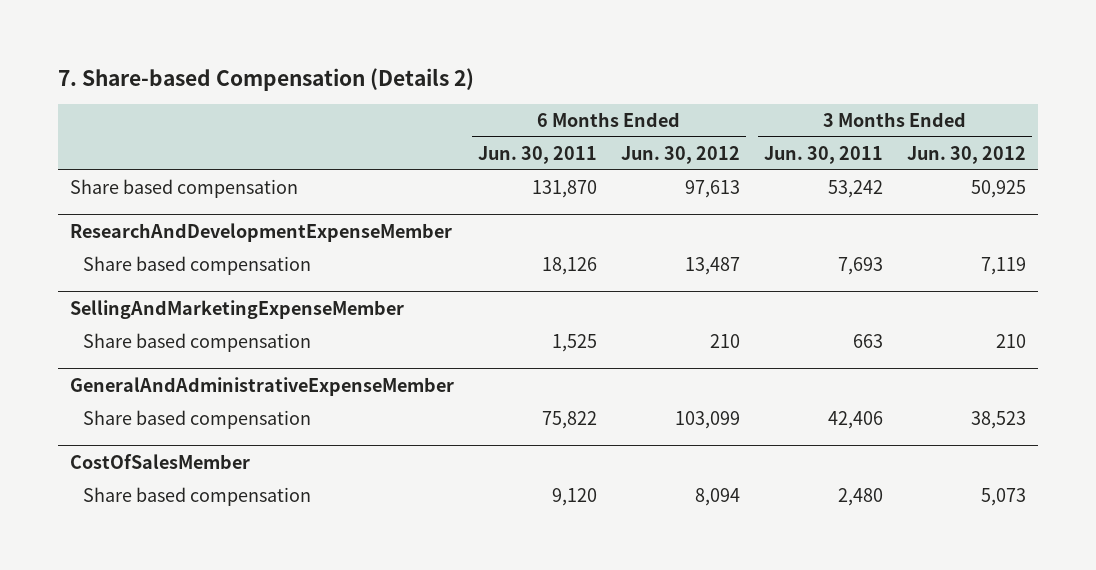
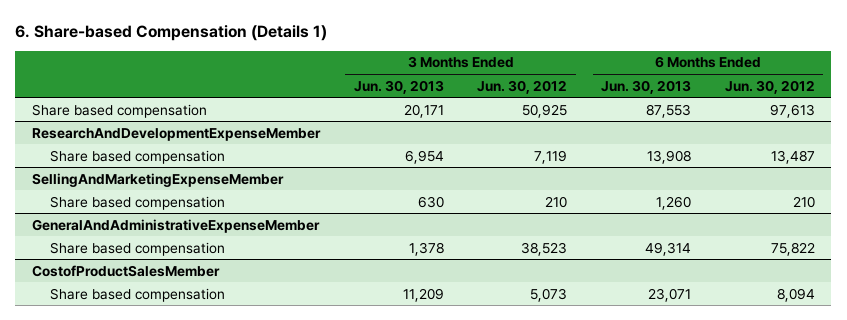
- 7. Share-based Compensation (Details 2)
+ 6. Share-based Compensation (Details 1)
- | 6 Months Ended Jun. 30, 2011 | 6 Months Ended Jun. 30, 2012 | 3 Months Ended Jun. 30, 2011 | 3 Months Ended Jun. 30, 2012
+ | 3 Months Ended Jun. 30, 2013 | 3 Months Ended Jun. 30, 2012 | 6 Months Ended Jun. 30, 2013 | 6 Months Ended Jun. 30, 2012
@ GeneralAndAdministrativeExpenseMember
- Share based compensation | 75,822 | 103,099 | 42,406 | 38,523
- CostOfSalesMember
@ GeneralAndAdministrativeExpenseMember
+ Share based compensation | 1,378 | 38,523 | 49,314 | 75,822
+ CostofProductSalesMember

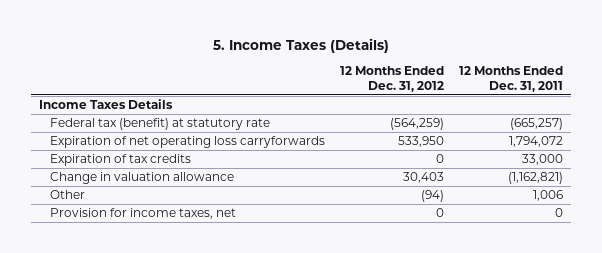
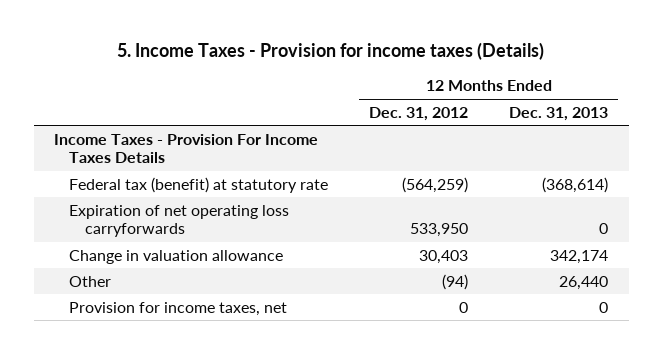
- 5. Income Taxes (Details)
+ 5. Income Taxes - Provision for income taxes (Details)
- | 12 Months Ended Dec. 31, 2012 | 12 Months Ended Dec. 31, 2011
+ | 12 Months Ended Dec. 31, 2012 | 12 Months Ended Dec. 31, 2013
- Income Taxes Details
+ Income Taxes - Provision For Income Taxes Details
- Expiration of tax credits | 0 | 33,000

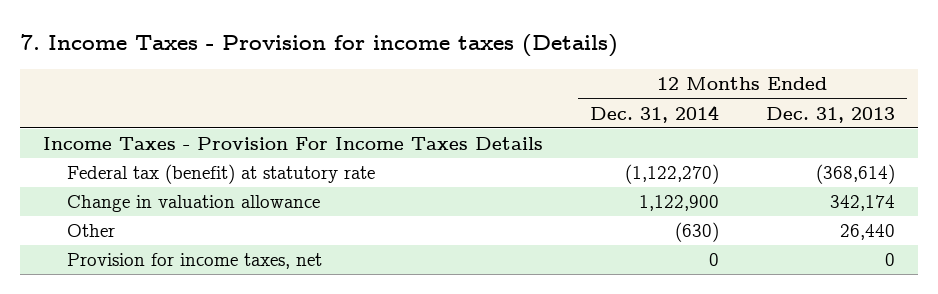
- 5. Income Taxes - Provision for income taxes (Details)
+ 7. Income Taxes - Provision for income taxes (Details)
- | 12 Months Ended Dec. 31, 2012 | 12 Months Ended Dec. 31, 2013
+ | 12 Months Ended Dec. 31, 2014 | 12 Months Ended Dec. 31, 2013
- Expiration of net operating loss carryforwards | 533,950 | 0

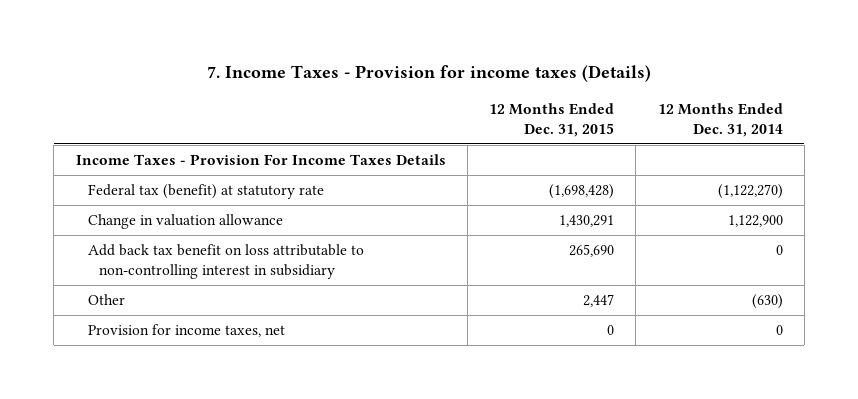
- | 12 Months Ended Dec. 31, 2014 | 12 Months Ended Dec. 31, 2013
+ | 12 Months Ended Dec. 31, 2015 | 12 Months Ended Dec. 31, 2014
+ Add back tax benefit on loss attributable to non-controlling interest in subsidiary | 265,690 | 0

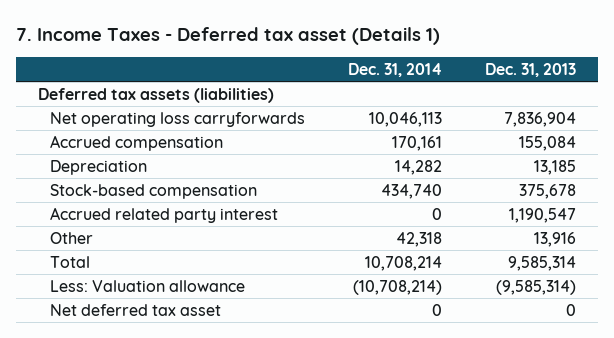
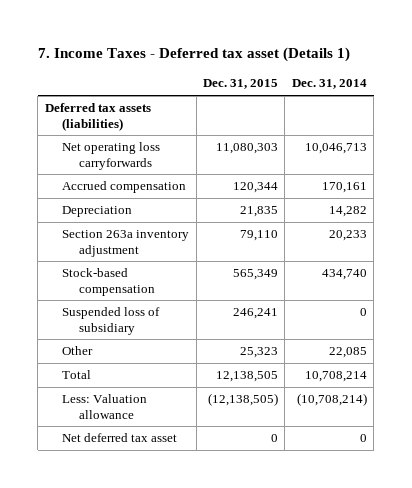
- | Dec. 31, 2014 | Dec. 31, 2013
+ | Dec. 31, 2015 | Dec. 31, 2014
- Net operating loss carryforwards | 10,046,113 | 7,836,904
+ Net operating loss carryforwards | 11,080,303 | 10,046,713
+ Section 263a inventory adjustment | 79,110 | 20,233
- Accrued related party interest | 0 | 1,190,547
- Other | 42,318 | 13,916
+ Suspended loss of subsidiary | 246,241 | 0
+ Other | 25,323 | 22,085

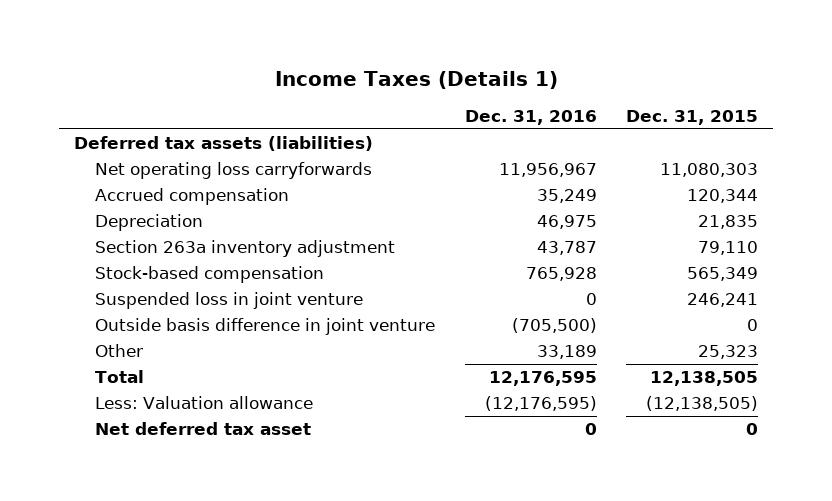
- 7. Income Taxes - Deferred tax asset (Details 1)
+ Income Taxes (Details 1)
- | Dec. 31, 2015 | Dec. 31, 2014
+ | Dec. 31, 2016 | Dec. 31, 2015
- Suspended loss of subsidiary | 246,241 | 0
+ Suspended loss in joint venture | 0 | 246,241
+ Outside basis difference in joint venture | (705,500) | 0

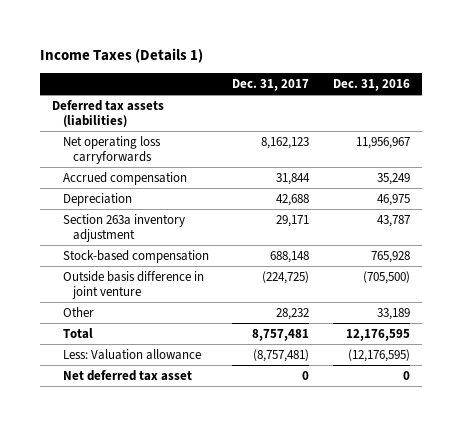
- | Dec. 31, 2016 | Dec. 31, 2015
+ | Dec. 31, 2017 | Dec. 31, 2016
- Suspended loss in joint venture | 0 | 246,241

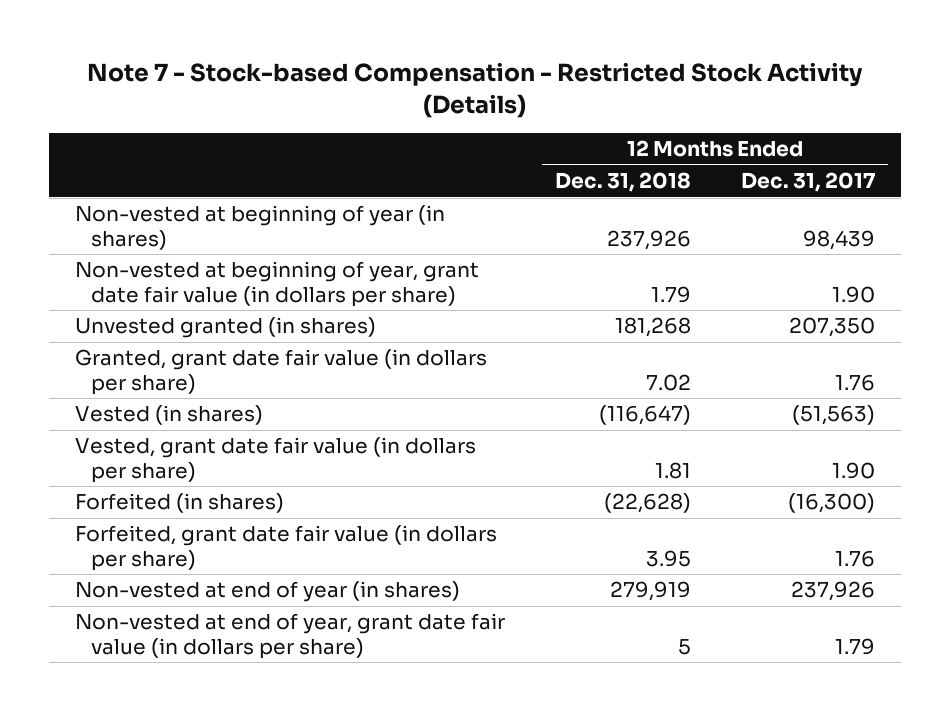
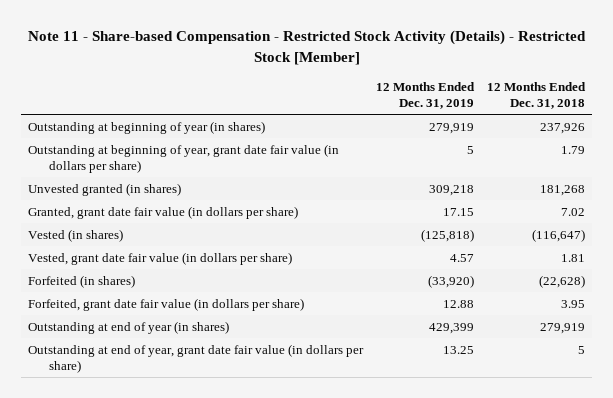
- Note 7 - Stock-based Compensation - Restricted Stock Activity (Details)
+ Note 11 - Share-based Compensation - Restricted Stock Activity (Details) - Restricted Stock [Member]
- | 12 Months Ended Dec. 31, 2018 | 12 Months Ended Dec. 31, 2017
+ | 12 Months Ended Dec. 31, 2019 | 12 Months Ended Dec. 31, 2018
- Non-vested at beginning of year (in shares) | 237,926 | 98,439
- Non-vested at beginning of year, grant date fair value (in dollars per share) | 1.79 | 1.90
+ Outstanding at beginning of year (in shares) | 279,919 | 237,926
+ Outstanding at beginning of year, grant date fair value (in dollars per share) | 5 | 1.79
- Non-vested at end of year (in shares) | 279,919 | 237,926
- Non-vested at end of year, grant date fair value (in dollars per share) | 5 | 1.79
+ Outstanding at end of year (in shares) | 429,399 | 279,919
+ Outstanding at end of year, grant date fair value (in dollars per share) | 13.25 | 5

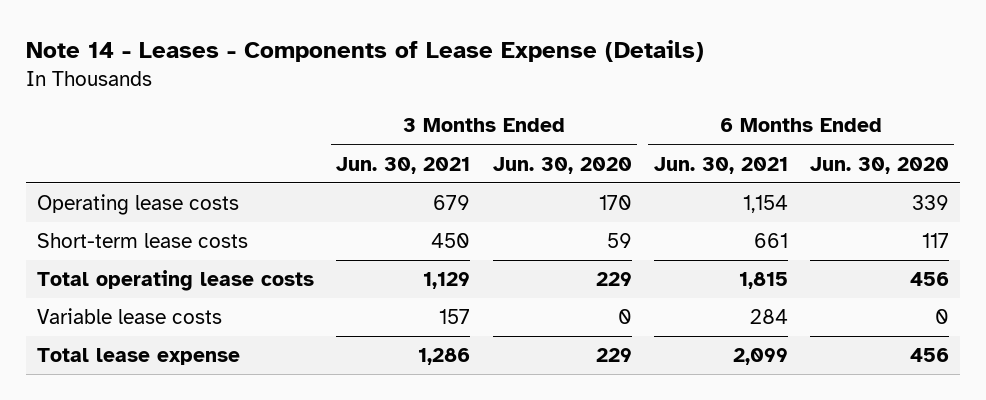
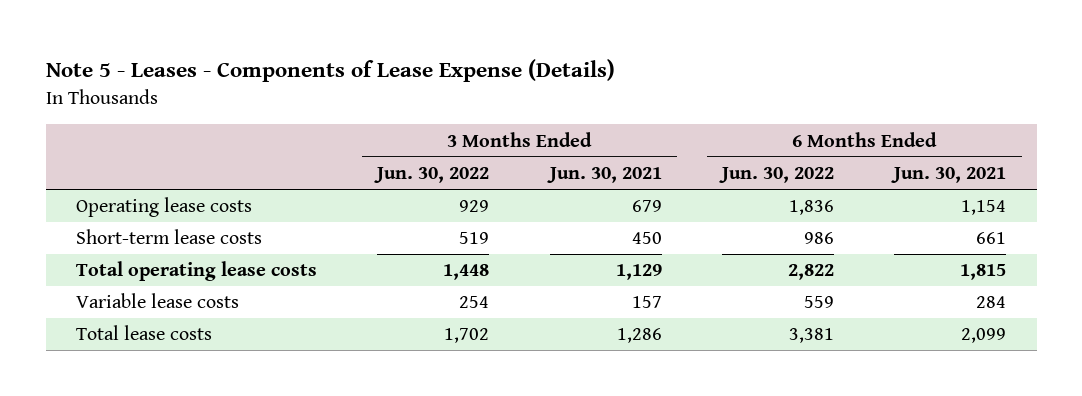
- Note 14 - Leases - Components of Lease Expense (Details)
+ Note 5 - Leases - Components of Lease Expense (Details)
- | 3 Months Ended Jun. 30, 2021 | 3 Months Ended Jun. 30, 2020 | 6 Months Ended Jun. 30, 2021 | 6 Months Ended Jun. 30, 2020
+ | 3 Months Ended Jun. 30, 2022 | 3 Months Ended Jun. 30, 2021 | 6 Months Ended Jun. 30, 2022 | 6 Months Ended Jun. 30, 2021
- Total lease expense | 1,286 | 229 | 2,099 | 456
+ Total lease costs | 1,702 | 1,286 | 3,381 | 2,099

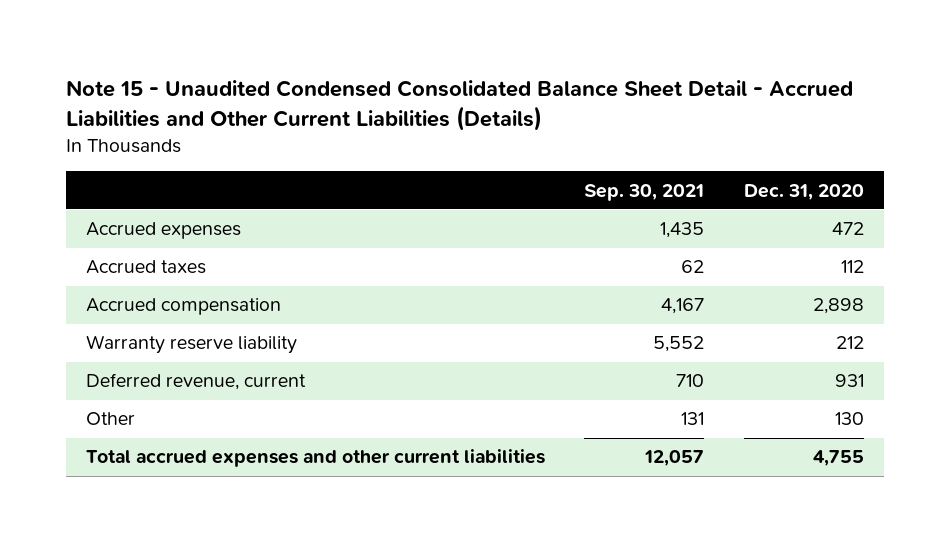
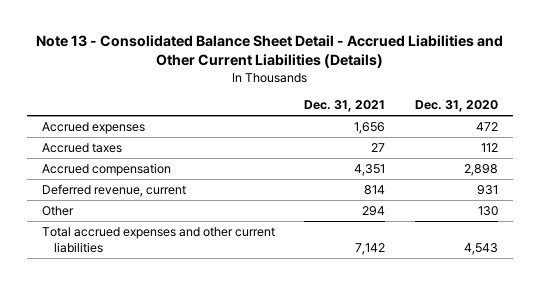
- Note 15 - Unaudited Condensed Consolidated Balance Sheet Detail - Accrued Liabilities and Other Current Liabilities (Details)
+ Note 13 - Consolidated Balance Sheet Detail - Accrued Liabilities and Other Current Liabilities (Details)
- | Sep. 30, 2021 | Dec. 31, 2020
+ | Dec. 31, 2021 | Dec. 31, 2020
- Warranty reserve liability | 5,552 | 212
- Total accrued expenses and other current liabilities | 12,057 | 4,755
+ Total accrued expenses and other current liabilities | 7,142 | 4,543

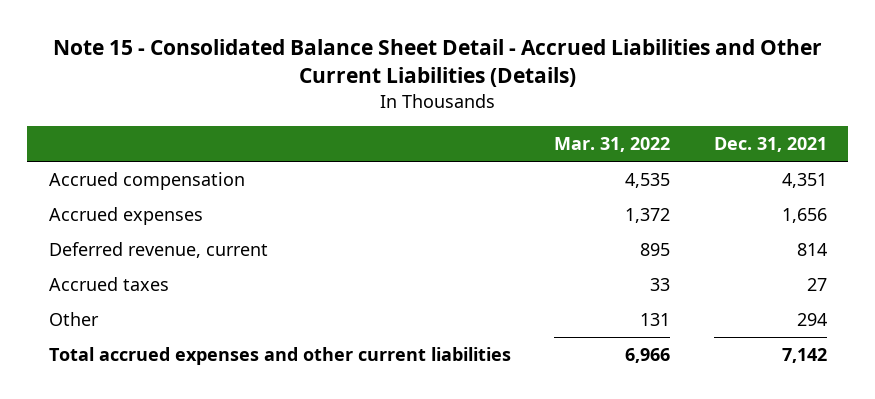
- Note 13 - Consolidated Balance Sheet Detail - Accrued Liabilities and Other Current Liabilities (Details)
+ Note 15 - Consolidated Balance Sheet Detail - Accrued Liabilities and Other Current Liabilities (Details)
- | Dec. 31, 2021 | Dec. 31, 2020
+ | Mar. 31, 2022 | Dec. 31, 2021
moved down: Accrued expenses | 1,372 | 1,656
moved down: Accrued taxes | 33 | 27

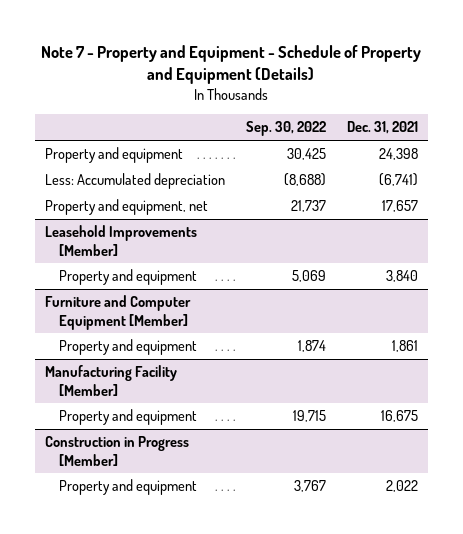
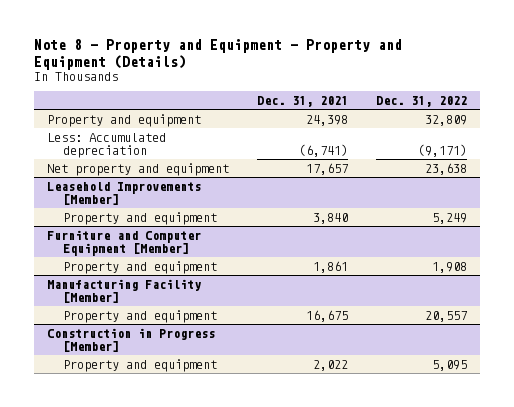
- Note 7 - Property and Equipment - Schedule of Property and Equipment (Details)
+ Note 8 - Property and Equipment - Property and Equipment (Details)
- | Sep. 30, 2022 | Dec. 31, 2021
+ | Dec. 31, 2021 | Dec. 31, 2022
- Property and equipment, net | 21,737 | 17,657
+ Net property and equipment | 17,657 | 23,638

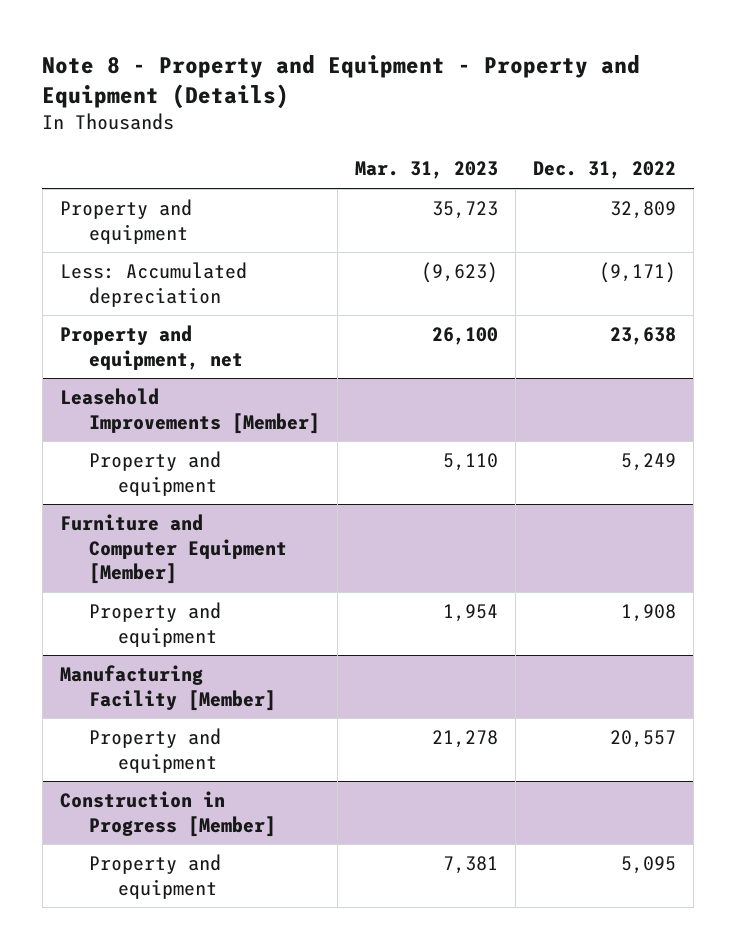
- | Dec. 31, 2021 | Dec. 31, 2022
+ | Mar. 31, 2023 | Dec. 31, 2022
- Net property and equipment | 17,657 | 23,638
+ Property and equipment, net | 26,100 | 23,638

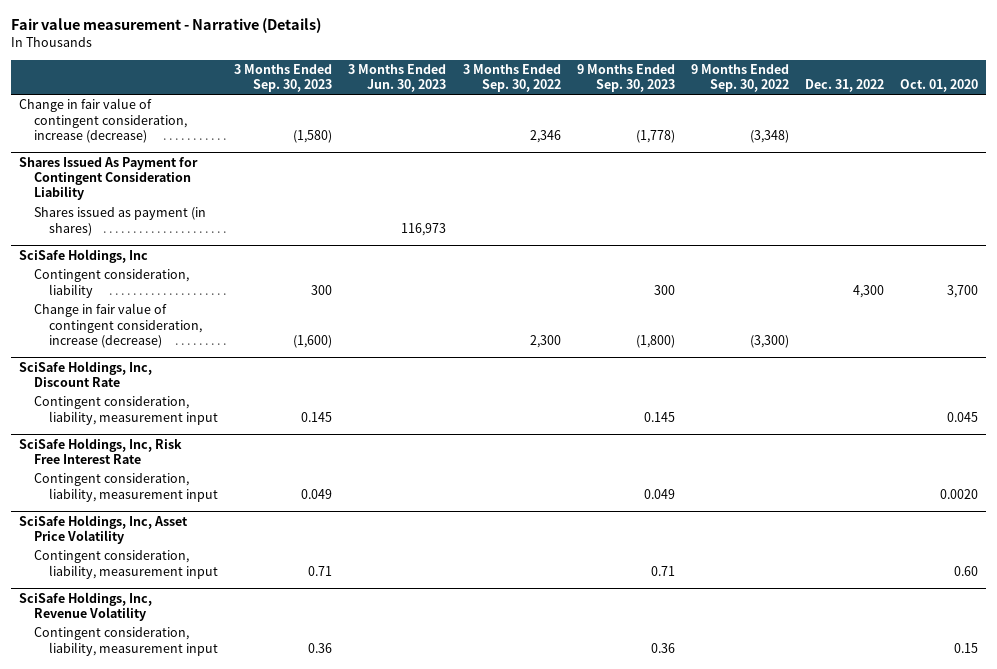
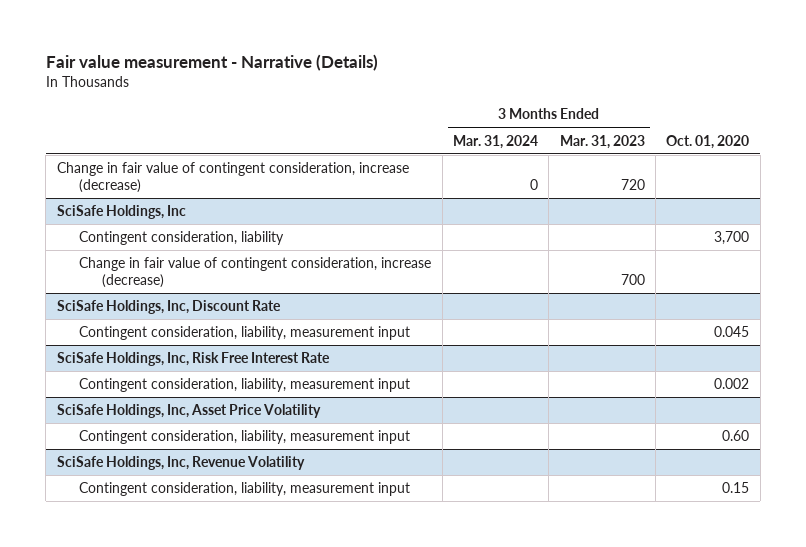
- | 3 Months Ended Sep. 30, 2023 | 3 Months Ended Jun. 30, 2023 | 3 Months Ended Sep. 30, 2022 | 9 Months Ended Sep. 30, 2023 | 9 Months Ended Sep. 30, 2022 | Dec. 31, 2022 | Oct. 01, 2020
+ | 3 Months Ended Mar. 31, 2024 | 3 Months Ended Mar. 31, 2023 | Oct. 01, 2020
- Shares Issued As Payment for Contingent Consideration Liability
- Shares issued as payment (in shares) | | 116,973 | | | | |
@ SciSafe Holdings, Inc, Risk Free Interest Rate
- Contingent consideration, liability, measurement input | 0.049 | | | 0.049 | | | 0.0020
+ Contingent consideration, liability, measurement input | | | 0.002

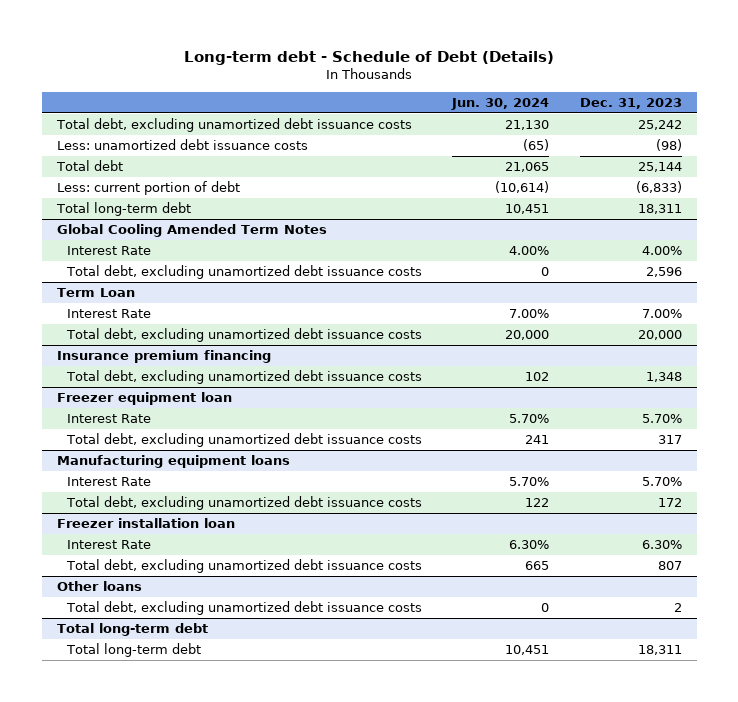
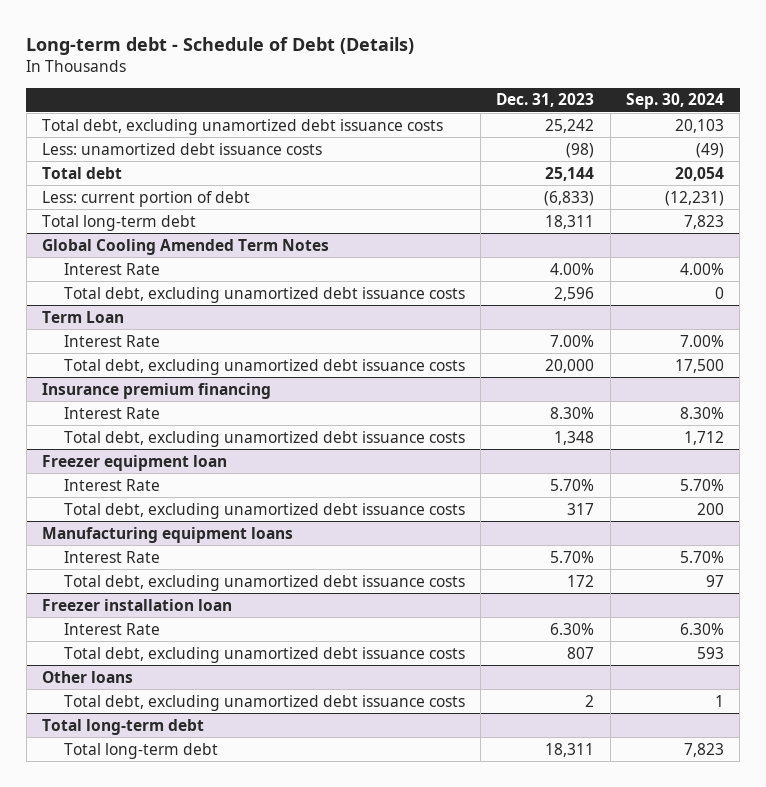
- | Jun. 30, 2024 | Dec. 31, 2023
+ | Dec. 31, 2023 | Sep. 30, 2024
@ Insurance premium financing
+ Interest Rate | 8.30% | 8.30%

